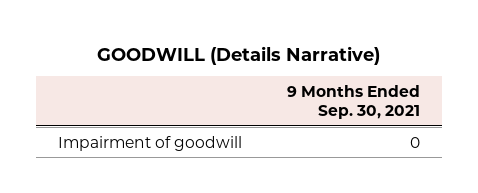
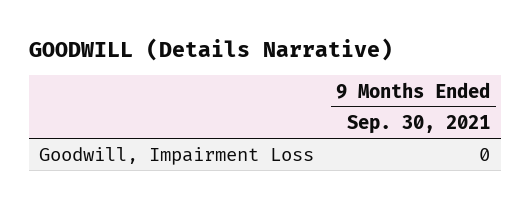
- Impairment of goodwill | 0
+ Goodwill, Impairment Loss | 0

